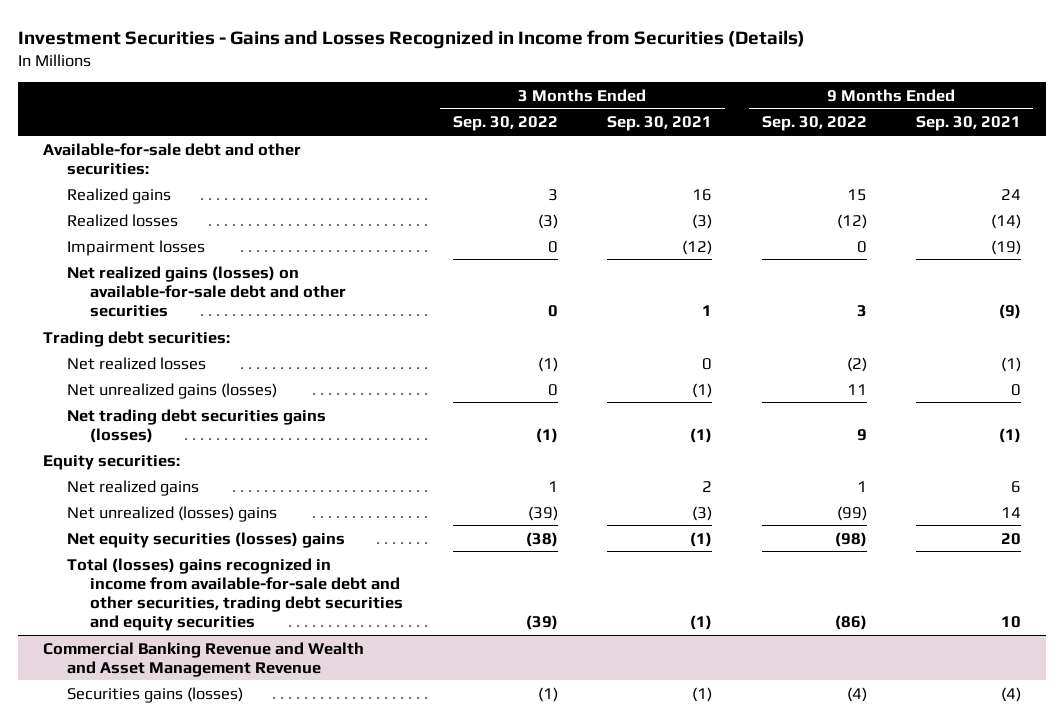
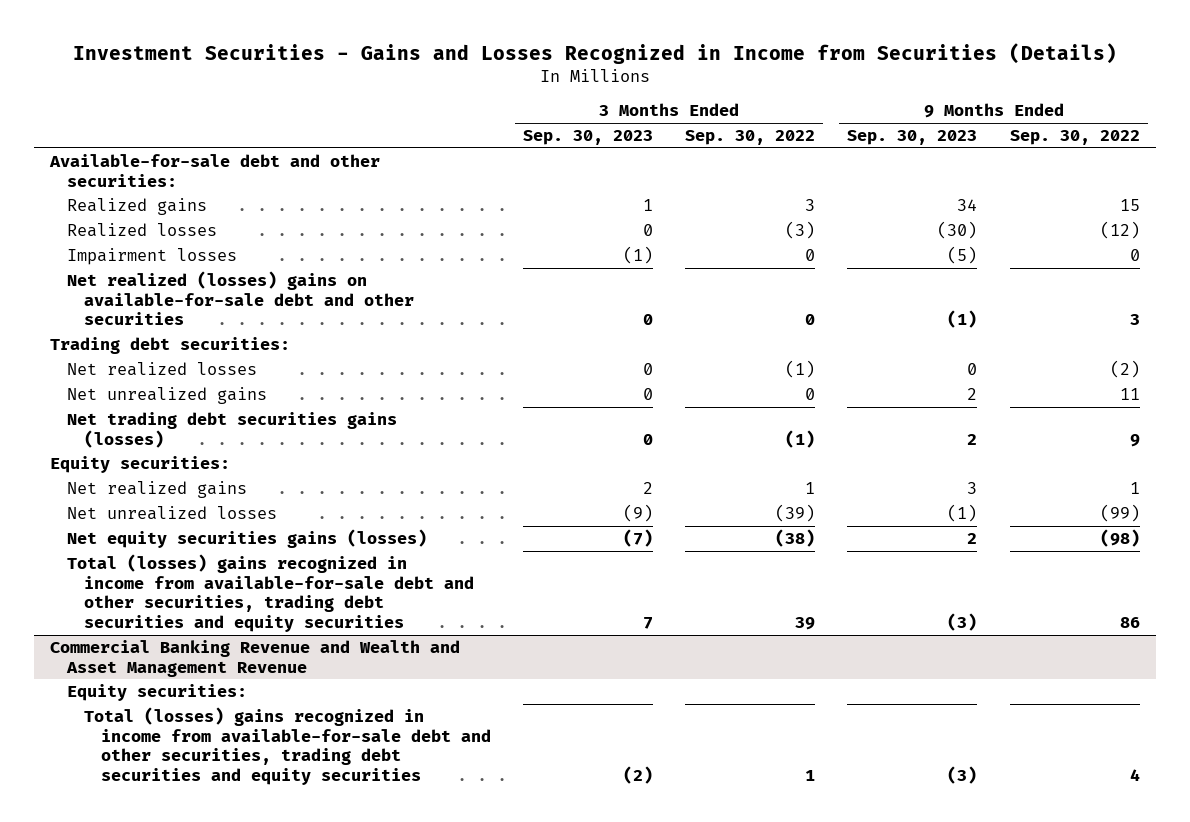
- | 3 Months Ended Sep. 30, 2022 | 3 Months Ended Sep. 30, 2021 | 9 Months Ended Sep. 30, 2022 | 9 Months Ended Sep. 30, 2021
+ | 3 Months Ended Sep. 30, 2023 | 3 Months Ended Sep. 30, 2022 | 9 Months Ended Sep. 30, 2023 | 9 Months Ended Sep. 30, 2022
- Net realized gains (losses) on available-for-sale debt and other securities | 0 | 1 | 3 | (9)
+ Net realized (losses) gains on available-for-sale debt and other securities | 0 | 0 | (1) | 3
- Net unrealized gains (losses) | 0 | (1) | 11 | 0
+ Net unrealized gains | 0 | 0 | 2 | 11
- Net unrealized (losses) gains | (39) | (3) | (99) | 14
- Net equity securities (losses) gains | (38) | (1) | (98) | 20
- Total (losses) gains recognized in income from available-for-sale debt and other securities, trading debt securities and equity securities | (39) | (1) | (86) | 10
+ Net unrealized losses | (9) | (39) | (1) | (99)
+ Net equity securities gains (losses) | (7) | (38) | 2 | (98)
+ Total (losses) gains recognized in income from available-for-sale debt and other securities, trading debt securities and equity securities | 7 | 39 | (3) | 86
@ Commercial Banking Revenue and Wealth and Asset Management Revenue
- Securities gains (losses) | (1) | (1) | (4) | (4)
+ Equity securities:
+ Total (losses) gains recognized in income from available-for-sale debt and other securities, trading debt securities and equity securities | (2) | 1 | (3) | 4

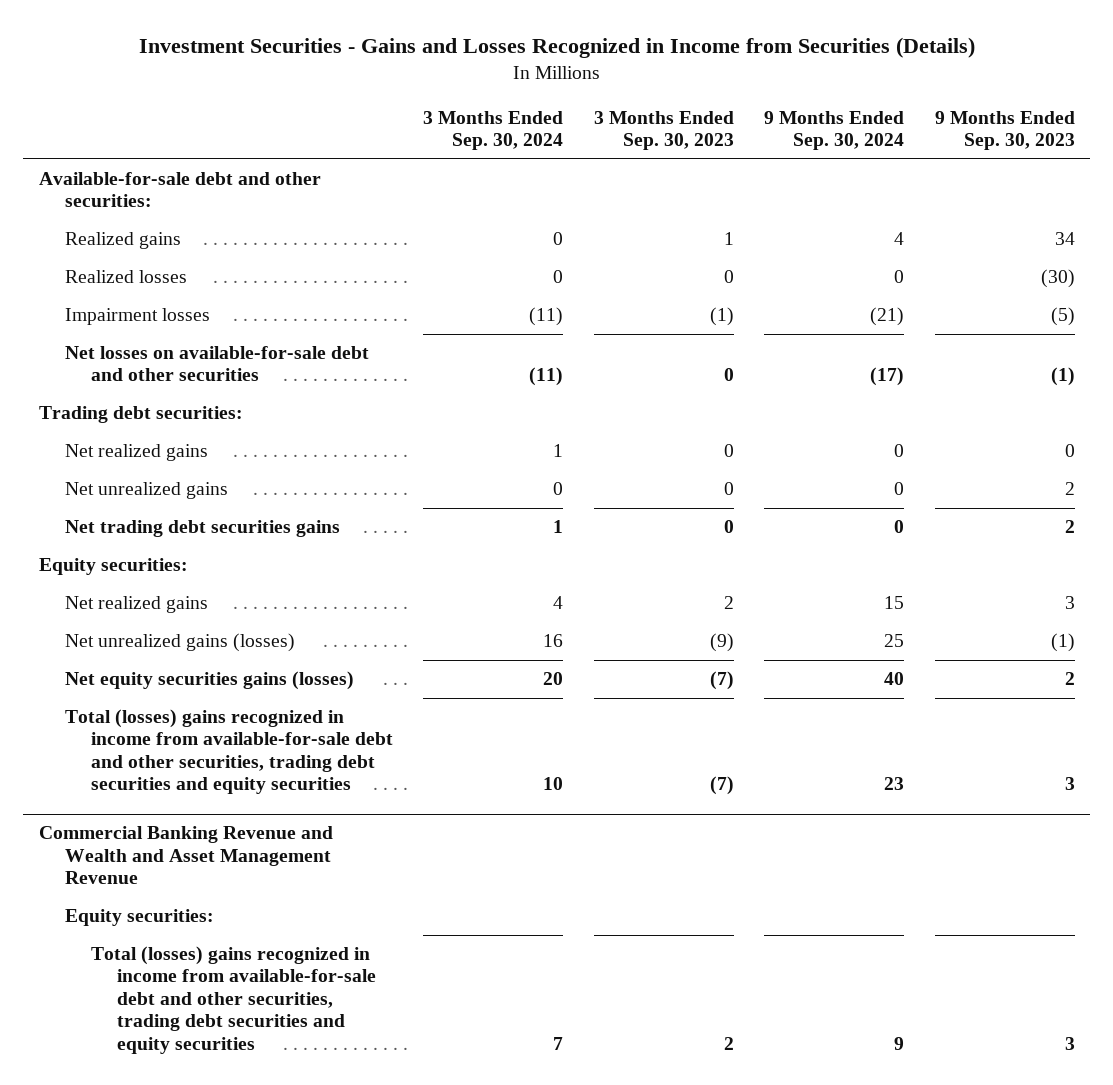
- | 3 Months Ended Sep. 30, 2023 | 3 Months Ended Sep. 30, 2022 | 9 Months Ended Sep. 30, 2023 | 9 Months Ended Sep. 30, 2022
+ | 3 Months Ended Sep. 30, 2024 | 3 Months Ended Sep. 30, 2023 | 9 Months Ended Sep. 30, 2024 | 9 Months Ended Sep. 30, 2023
- Net realized (losses) gains on available-for-sale debt and other securities | 0 | 0 | (1) | 3
+ Net losses on available-for-sale debt and other securities | (11) | 0 | (17) | (1)
- Net realized losses | 0 | (1) | 0 | (2)
+ Net realized gains | 1 | 0 | 0 | 0
- Net trading debt securities gains (losses) | 0 | (1) | 2 | 9
+ Net trading debt securities gains | 1 | 0 | 0 | 2
- Net unrealized losses | (9) | (39) | (1) | (99)
+ Net unrealized gains (losses) | 16 | (9) | 25 | (1)
- Total (losses) gains recognized in income from available-for-sale debt and other securities, trading debt securities and equity securities | 7 | 39 | (3) | 86
+ Total (losses) gains recognized in income from available-for-sale debt and other securities, trading debt securities and equity securities | 10 | (7) | 23 | 3
@ Commercial Banking Revenue and Wealth and Asset Management Revenue
- Total (losses) gains recognized in income from available-for-sale debt and other securities, trading debt securities and equity securities | (2) | 1 | (3) | 4
+ Total (losses) gains recognized in income from available-for-sale debt and other securities, trading debt securities and equity securities | 7 | 2 | 9 | 3

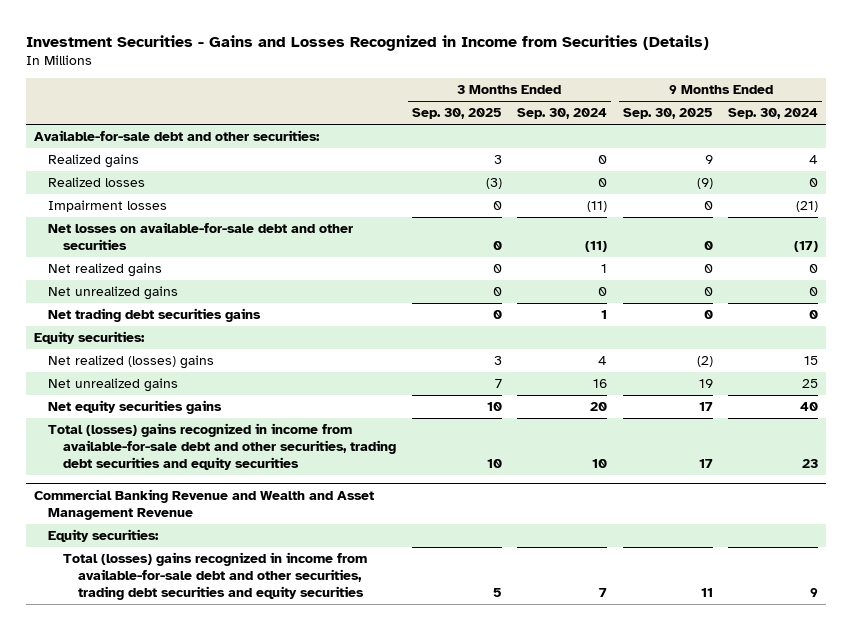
- | 3 Months Ended Sep. 30, 2024 | 3 Months Ended Sep. 30, 2023 | 9 Months Ended Sep. 30, 2024 | 9 Months Ended Sep. 30, 2023
+ | 3 Months Ended Sep. 30, 2025 | 3 Months Ended Sep. 30, 2024 | 9 Months Ended Sep. 30, 2025 | 9 Months Ended Sep. 30, 2024
- Trading debt securities:
- Net realized gains | 4 | 2 | 15 | 3
- Net unrealized gains (losses) | 16 | (9) | 25 | (1)
- Net equity securities gains (losses) | 20 | (7) | 40 | 2
+ Net realized (losses) gains | 3 | 4 | (2) | 15
+ Net unrealized gains | 7 | 16 | 19 | 25
+ Net equity securities gains | 10 | 20 | 17 | 40

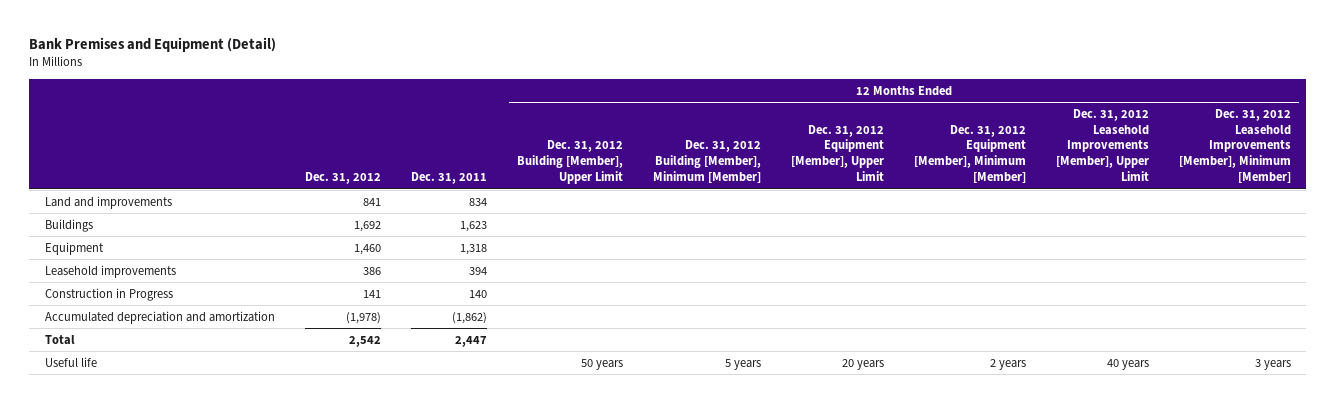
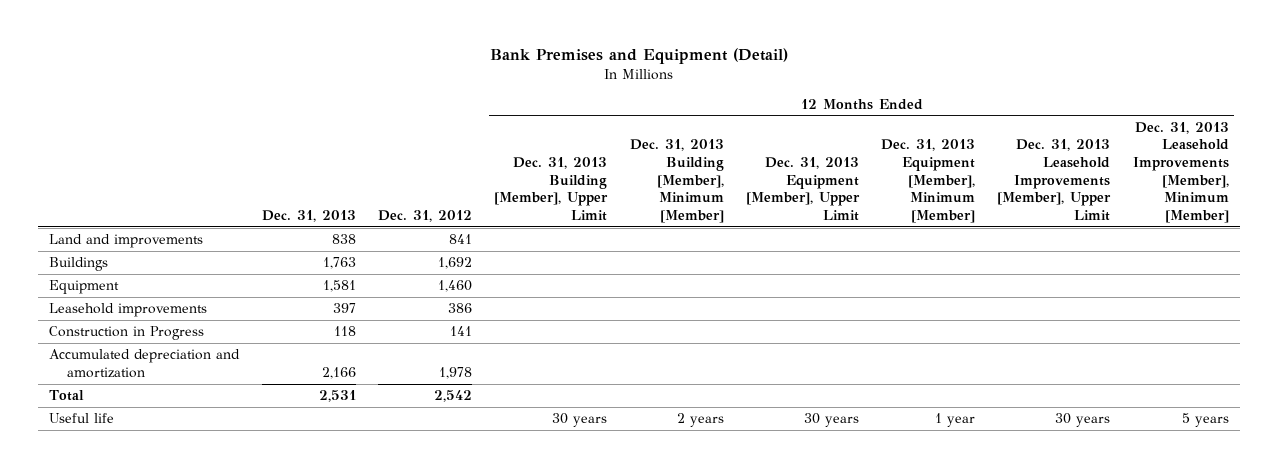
- | Dec. 31, 2012 | Dec. 31, 2011 | 12 Months Ended Dec. 31, 2012 Building [Member], Upper Limit | 12 Months Ended Dec. 31, 2012 Building [Member], Minimum [Member] | 12 Months Ended Dec. 31, 2012 Equipment [Member], Upper Limit | 12 Months Ended Dec. 31, 2012 Equipment [Member], Minimum [Member] | 12 Months Ended Dec. 31, 2012 Leasehold Improvements [Member], Upper Limit | 12 Months Ended Dec. 31, 2012 Leasehold Improvements [Member], Minimum [Member]
+ | Dec. 31, 2013 | Dec. 31, 2012 | 12 Months Ended Dec. 31, 2013 Building [Member], Upper Limit | 12 Months Ended Dec. 31, 2013 Building [Member], Minimum [Member] | 12 Months Ended Dec. 31, 2013 Equipment [Member], Upper Limit | 12 Months Ended Dec. 31, 2013 Equipment [Member], Minimum [Member] | 12 Months Ended Dec. 31, 2013 Leasehold Improvements [Member], Upper Limit | 12 Months Ended Dec. 31, 2013 Leasehold Improvements [Member], Minimum [Member]
- Accumulated depreciation and amortization | (1,978) | (1,862) | | | | | |
+ Accumulated depreciation and amortization | 2,166 | 1,978 | | | | | |

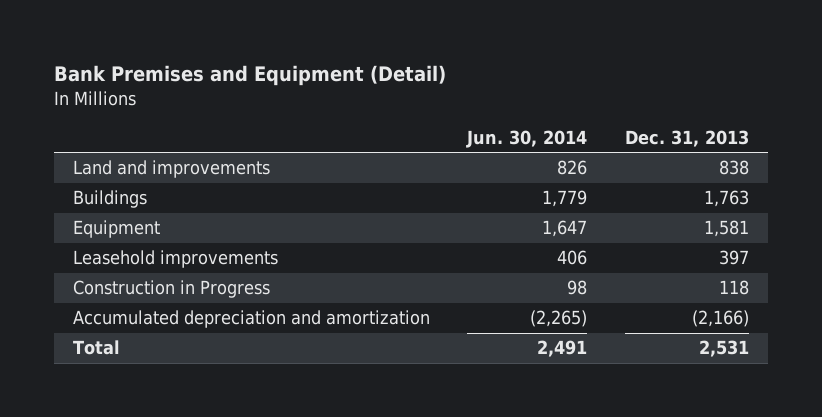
- | Dec. 31, 2013 | Dec. 31, 2012 | 12 Months Ended Dec. 31, 2013 Building [Member], Upper Limit | 12 Months Ended Dec. 31, 2013 Building [Member], Minimum [Member] | 12 Months Ended Dec. 31, 2013 Equipment [Member], Upper Limit | 12 Months Ended Dec. 31, 2013 Equipment [Member], Minimum [Member] | 12 Months Ended Dec. 31, 2013 Leasehold Improvements [Member], Upper Limit | 12 Months Ended Dec. 31, 2013 Leasehold Improvements [Member], Minimum [Member]
+ | Jun. 30, 2014 | Dec. 31, 2013
- Accumulated depreciation and amortization | 2,166 | 1,978 | | | | | |
+ Accumulated depreciation and amortization | (2,265) | (2,166)
- Useful life | | | 30 years | 2 years | 30 years | 1 year | 30 years | 5 years

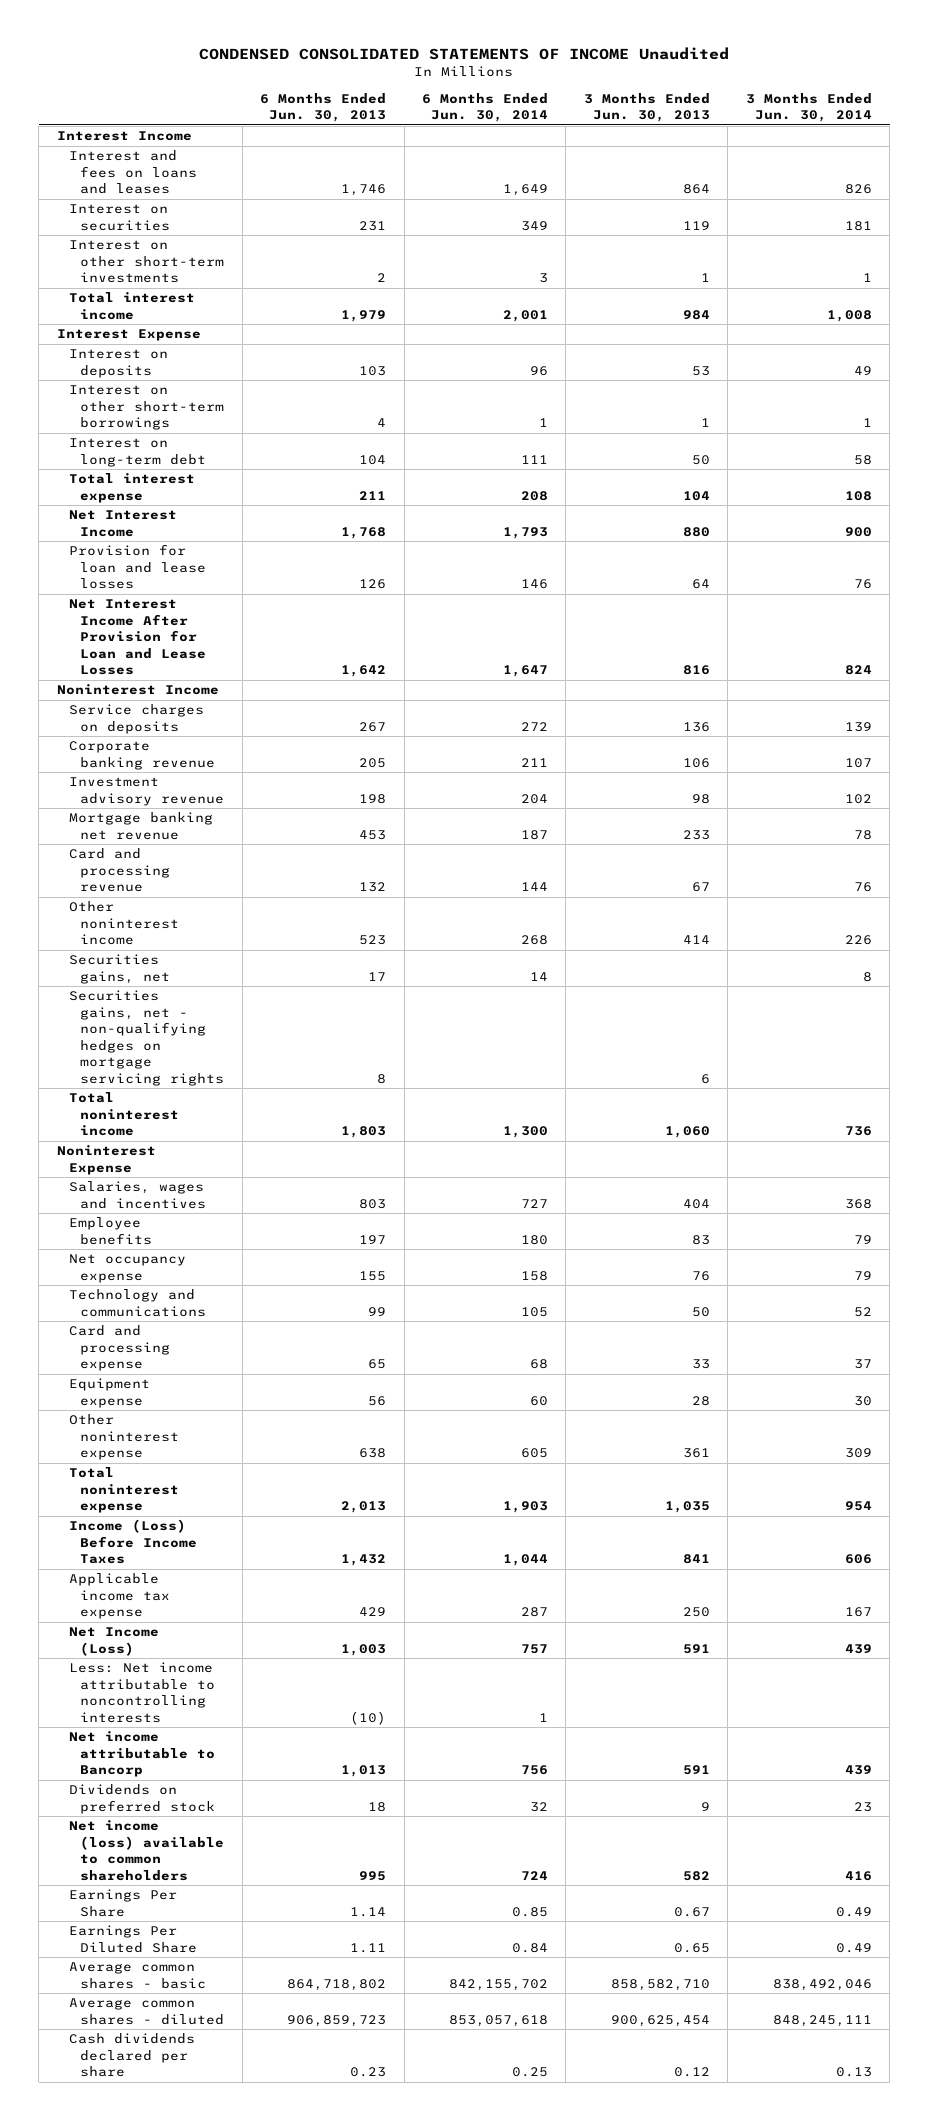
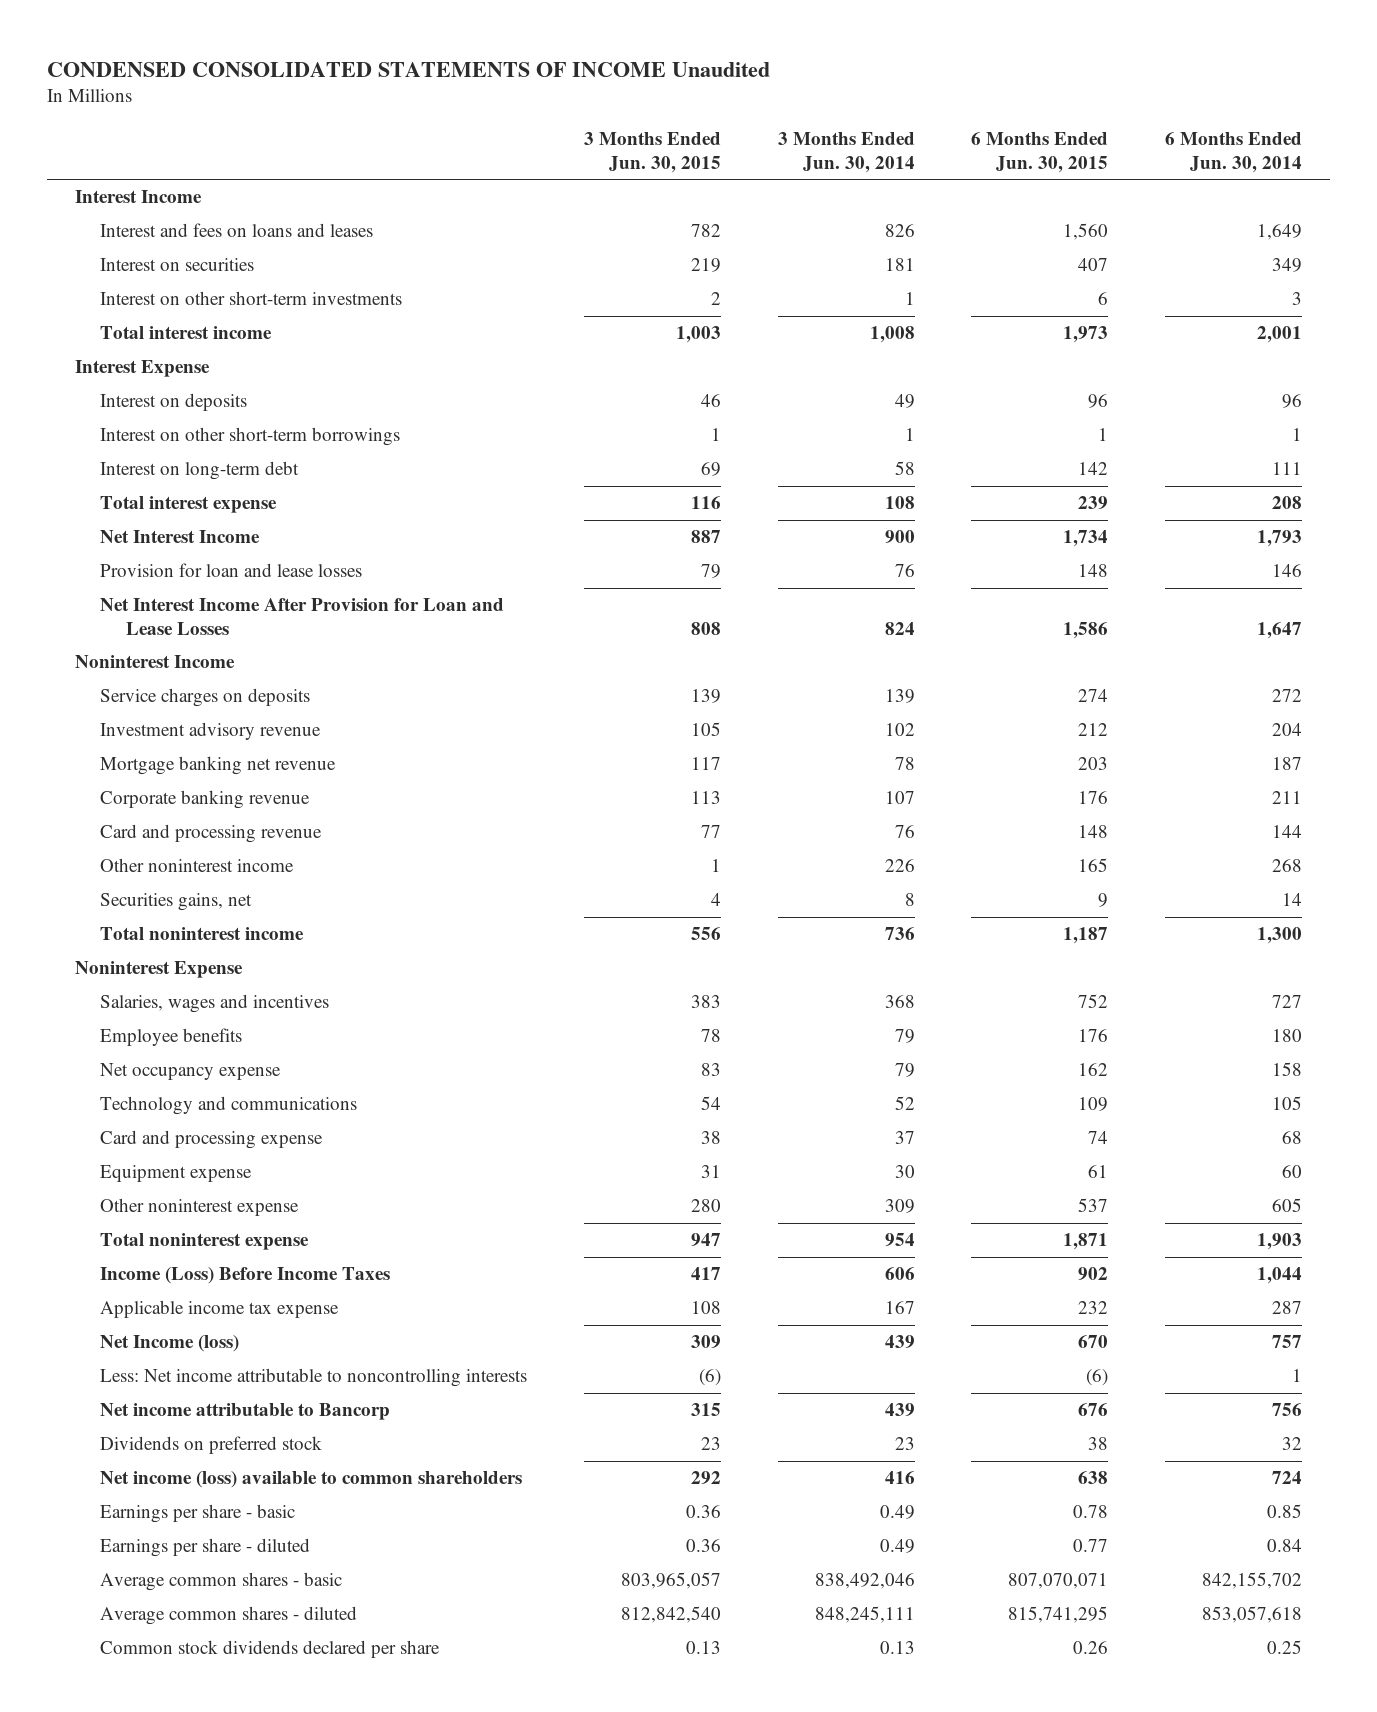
- | 6 Months Ended Jun. 30, 2013 | 6 Months Ended Jun. 30, 2014 | 3 Months Ended Jun. 30, 2013 | 3 Months Ended Jun. 30, 2014
+ | 3 Months Ended Jun. 30, 2015 | 3 Months Ended Jun. 30, 2014 | 6 Months Ended Jun. 30, 2015 | 6 Months Ended Jun. 30, 2014
moved down: Corporate banking revenue | 113 | 107 | 176 | 211
- Securities gains, net - non-qualifying hedges on mortgage servicing rights | 8 | | 6 |
- Net Income (Loss) | 1,003 | 757 | 591 | 439
+ Net Income (loss) | 309 | 439 | 670 | 757
- Earnings Per Share | 1.14 | 0.85 | 0.67 | 0.49
- Earnings Per Diluted Share | 1.11 | 0.84 | 0.65 | 0.49
+ Earnings per share - basic | 0.36 | 0.49 | 0.78 | 0.85
+ Earnings per share - diluted | 0.36 | 0.49 | 0.77 | 0.84
- Cash dividends declared per share | 0.23 | 0.25 | 0.12 | 0.13
+ Common stock dividends declared per share | 0.13 | 0.13 | 0.26 | 0.25

